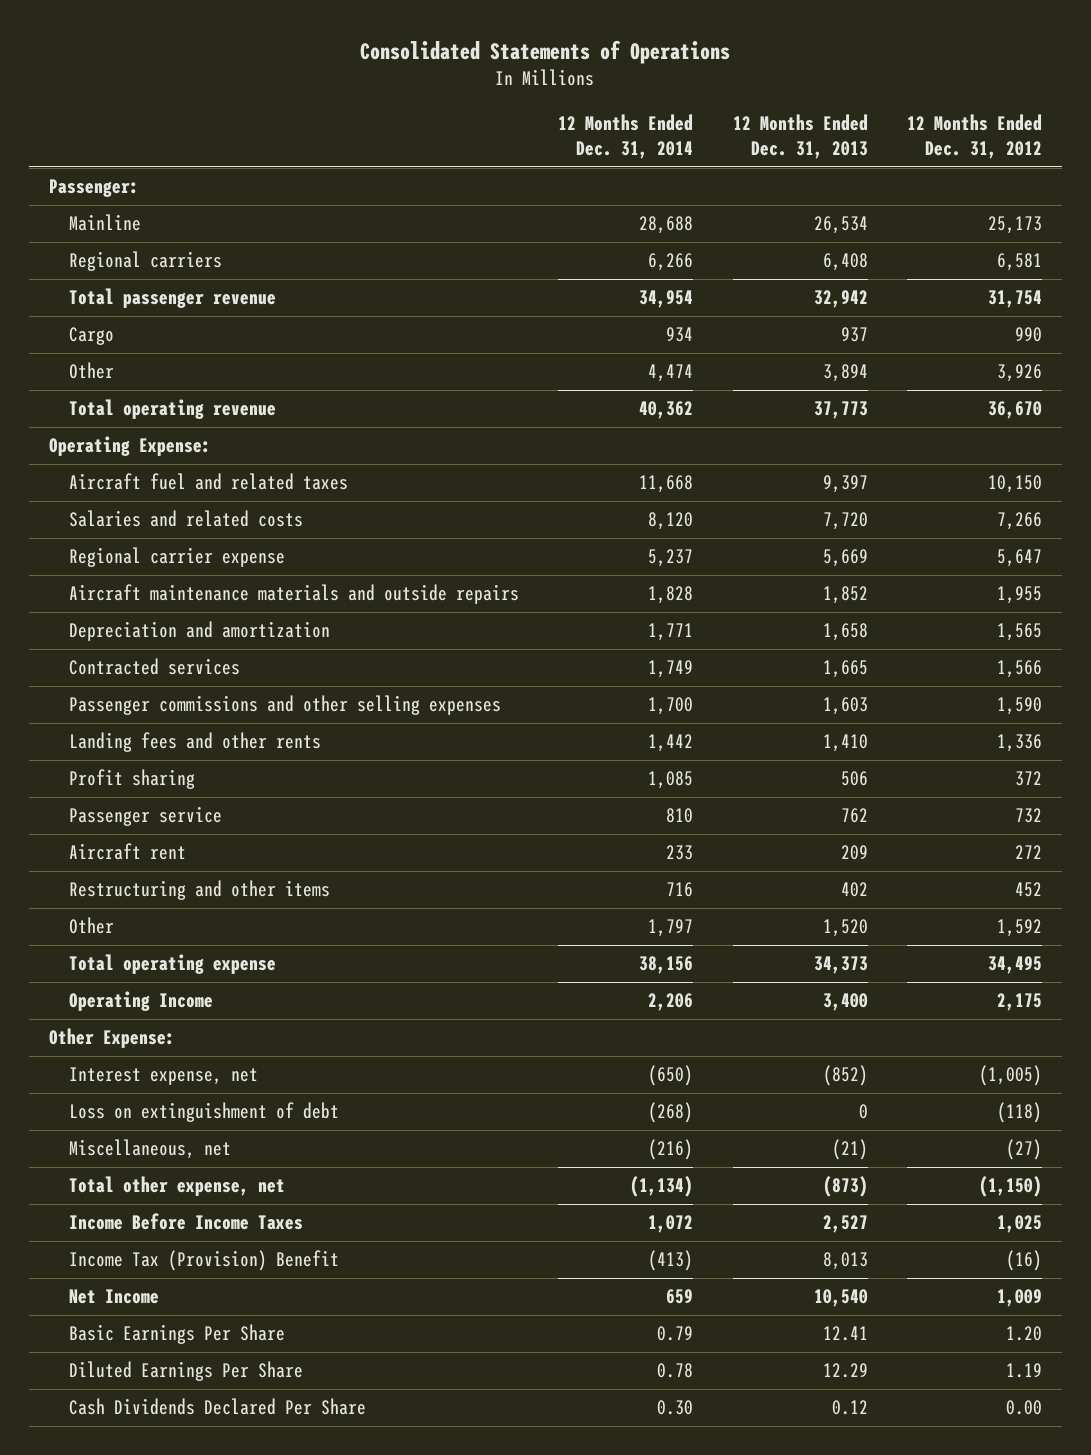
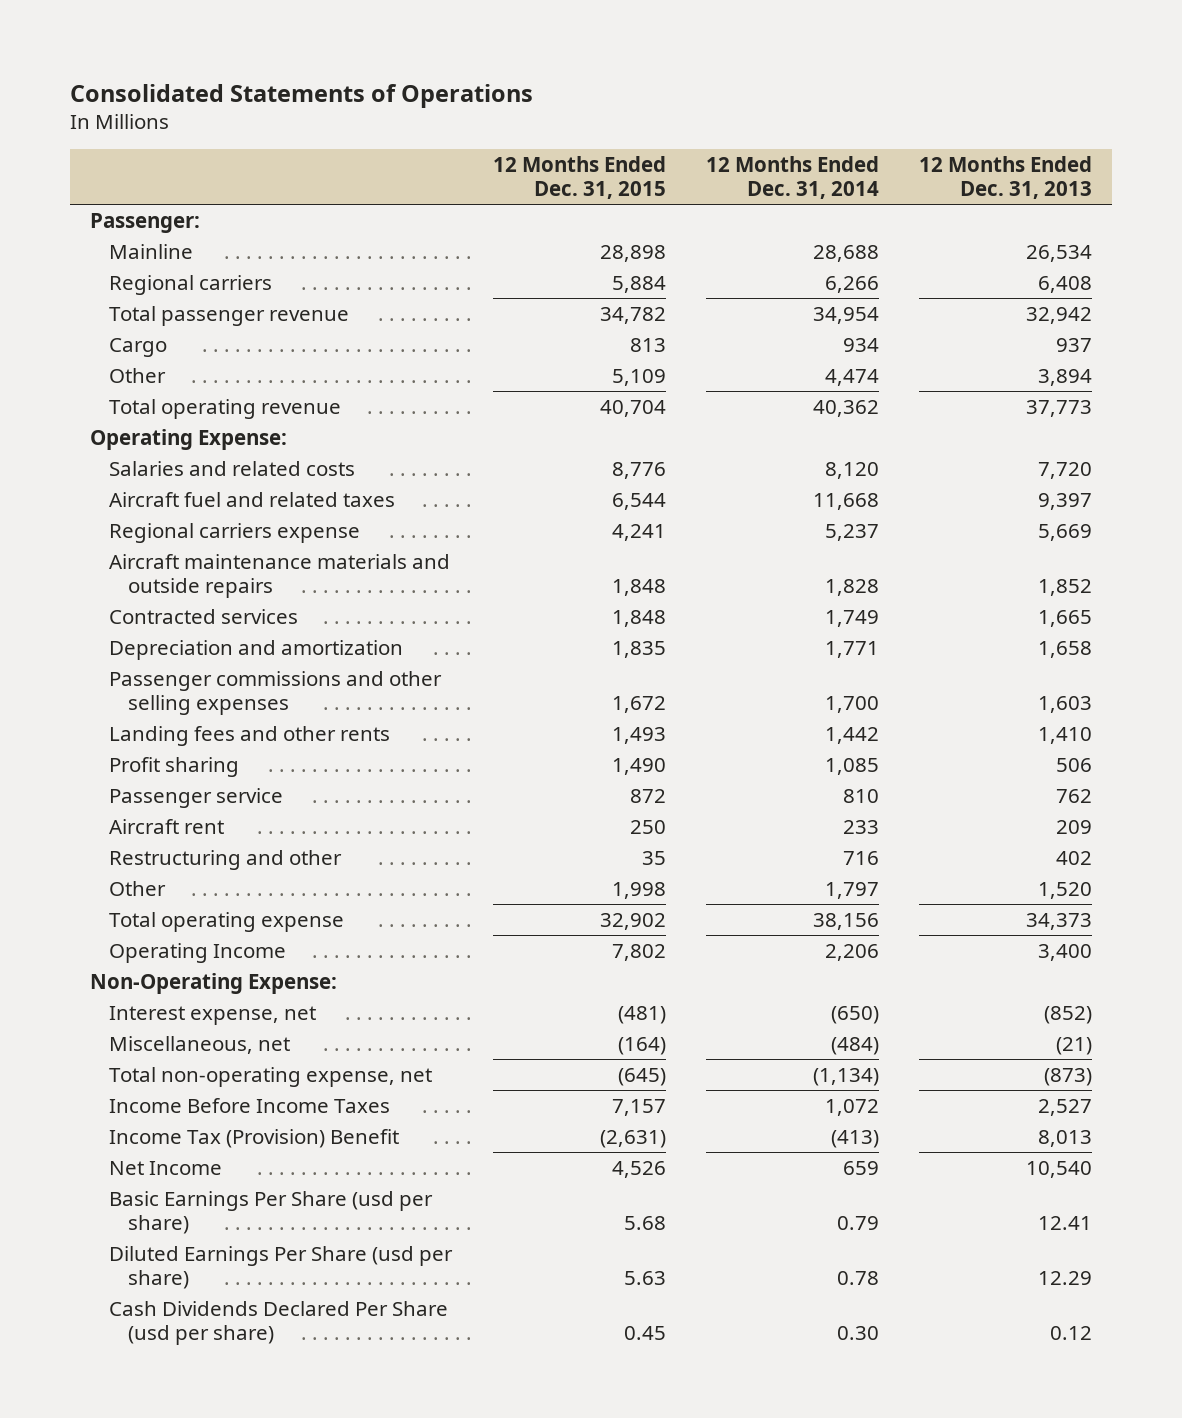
- | 12 Months Ended Dec. 31, 2014 | 12 Months Ended Dec. 31, 2013 | 12 Months Ended Dec. 31, 2012
+ | 12 Months Ended Dec. 31, 2015 | 12 Months Ended Dec. 31, 2014 | 12 Months Ended Dec. 31, 2013
- Regional carrier expense | 5,237 | 5,669 | 5,647
moved down: Aircraft fuel and related taxes | 6,544 | 11,668 | 9,397
+ Regional carriers expense | 4,241 | 5,237 | 5,669
moved down: Depreciation and amortization | 1,835 | 1,771 | 1,658
- Restructuring and other items | 716 | 402 | 452
+ Restructuring and other | 35 | 716 | 402
- Other Expense:
+ Non-Operating Expense:
- Loss on extinguishment of debt | (268) | 0 | (118)
- Miscellaneous, net | (216) | (21) | (27)
- Total other expense, net | (1,134) | (873) | (1,150)
+ Miscellaneous, net | (164) | (484) | (21)
+ Total non-operating expense, net | (645) | (1,134) | (873)
- Basic Earnings Per Share | 0.79 | 12.41 | 1.20
- Diluted Earnings Per Share | 0.78 | 12.29 | 1.19
- Cash Dividends Declared Per Share | 0.30 | 0.12 | 0.00
+ Basic Earnings Per Share (usd per share) | 5.68 | 0.79 | 12.41
+ Diluted Earnings Per Share (usd per share) | 5.63 | 0.78 | 12.29
+ Cash Dividends Declared Per Share (usd per share) | 0.45 | 0.30 | 0.12

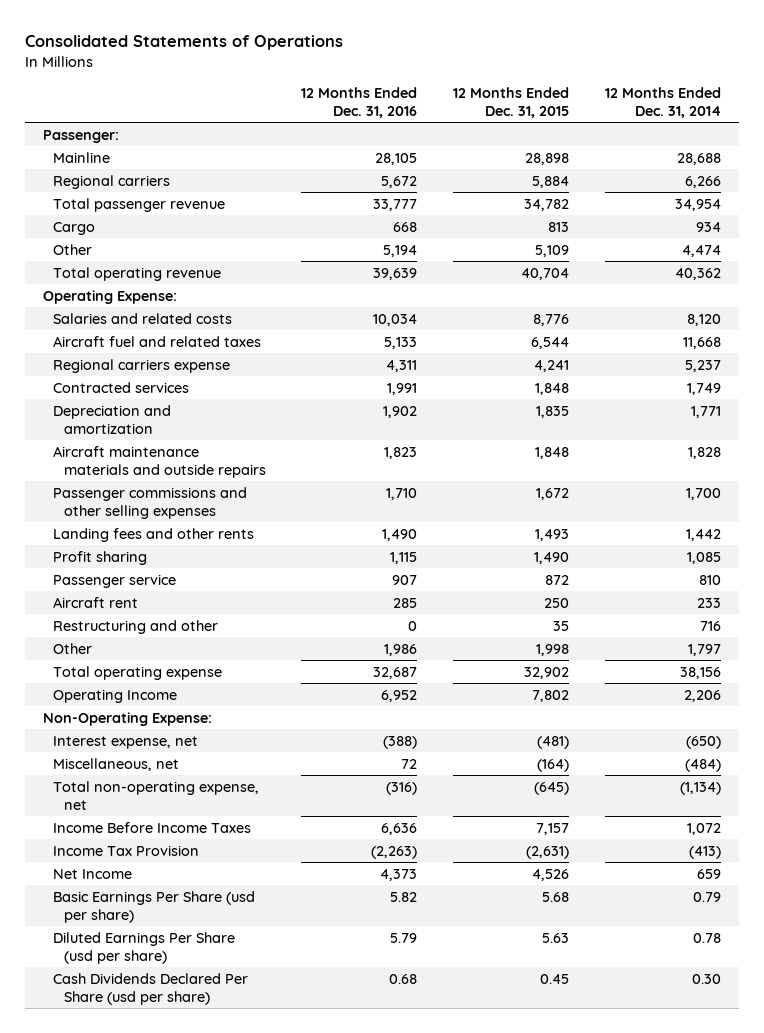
- | 12 Months Ended Dec. 31, 2015 | 12 Months Ended Dec. 31, 2014 | 12 Months Ended Dec. 31, 2013
+ | 12 Months Ended Dec. 31, 2016 | 12 Months Ended Dec. 31, 2015 | 12 Months Ended Dec. 31, 2014
moved down: Aircraft maintenance materials and outside repairs | 1,823 | 1,848 | 1,828
- Income Tax (Provision) Benefit | (2,631) | (413) | 8,013
+ Income Tax Provision | (2,263) | (2,631) | (413)

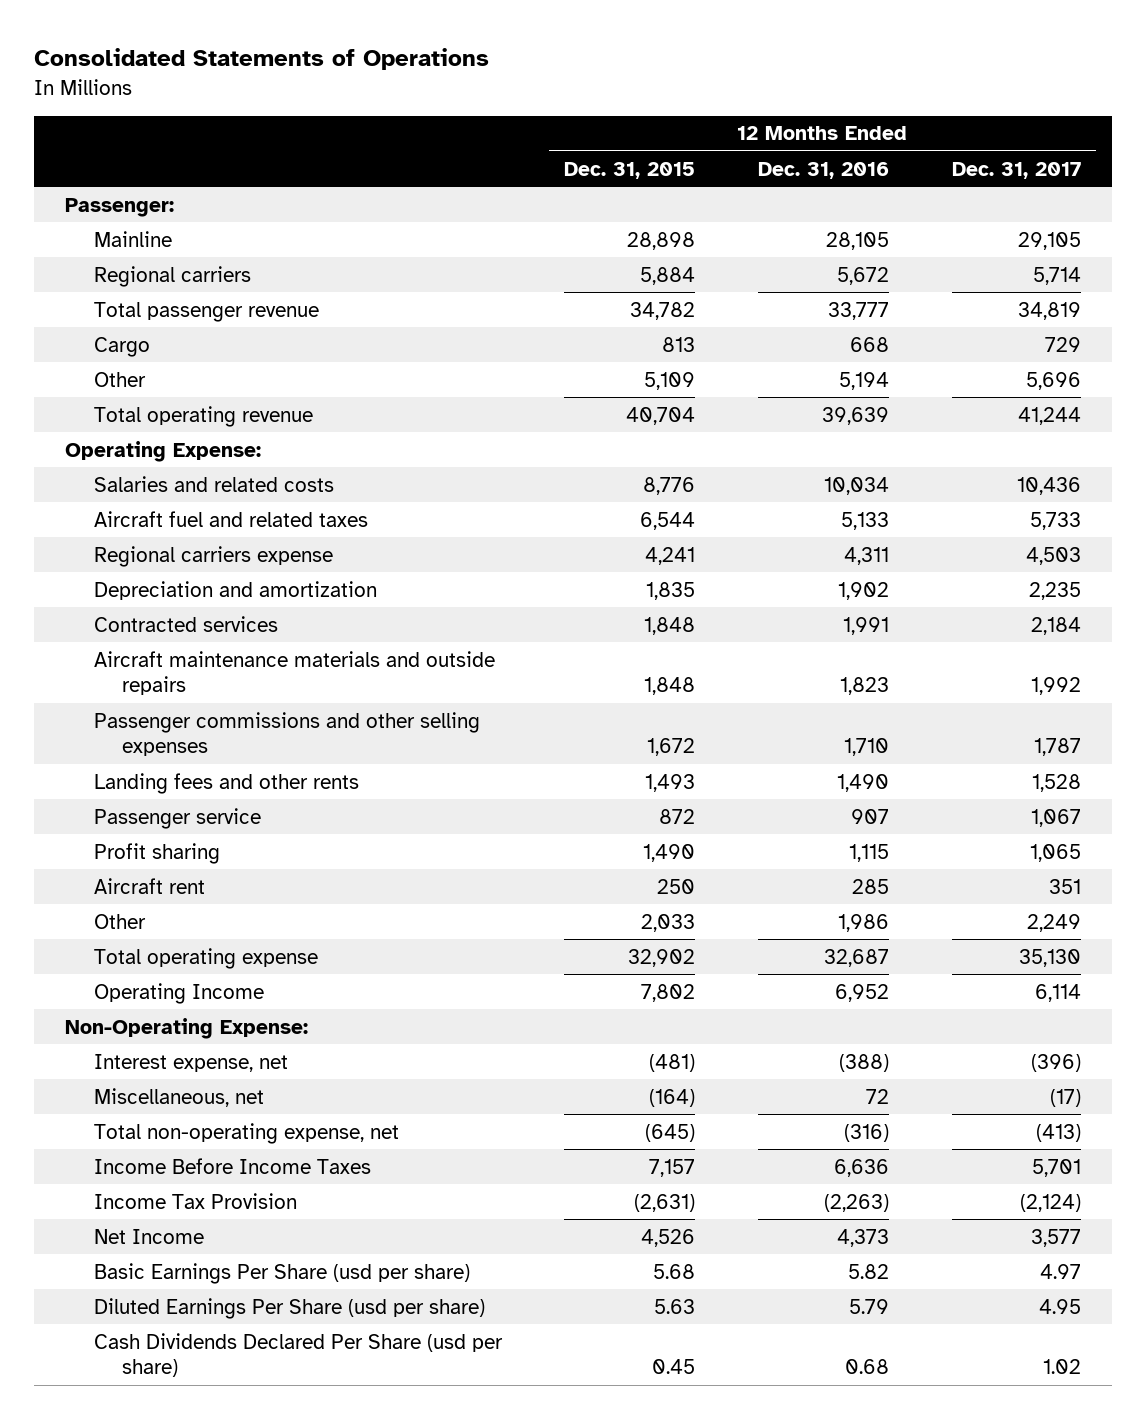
- | 12 Months Ended Dec. 31, 2016 | 12 Months Ended Dec. 31, 2015 | 12 Months Ended Dec. 31, 2014
+ | 12 Months Ended Dec. 31, 2015 | 12 Months Ended Dec. 31, 2016 | 12 Months Ended Dec. 31, 2017
moved down: Contracted services | 1,848 | 1,991 | 2,184
moved down: Profit sharing | 1,490 | 1,115 | 1,065
- Restructuring and other | 0 | 35 | 716
- Other | 1,986 | 1,998 | 1,797
+ Other | 2,033 | 1,986 | 2,249

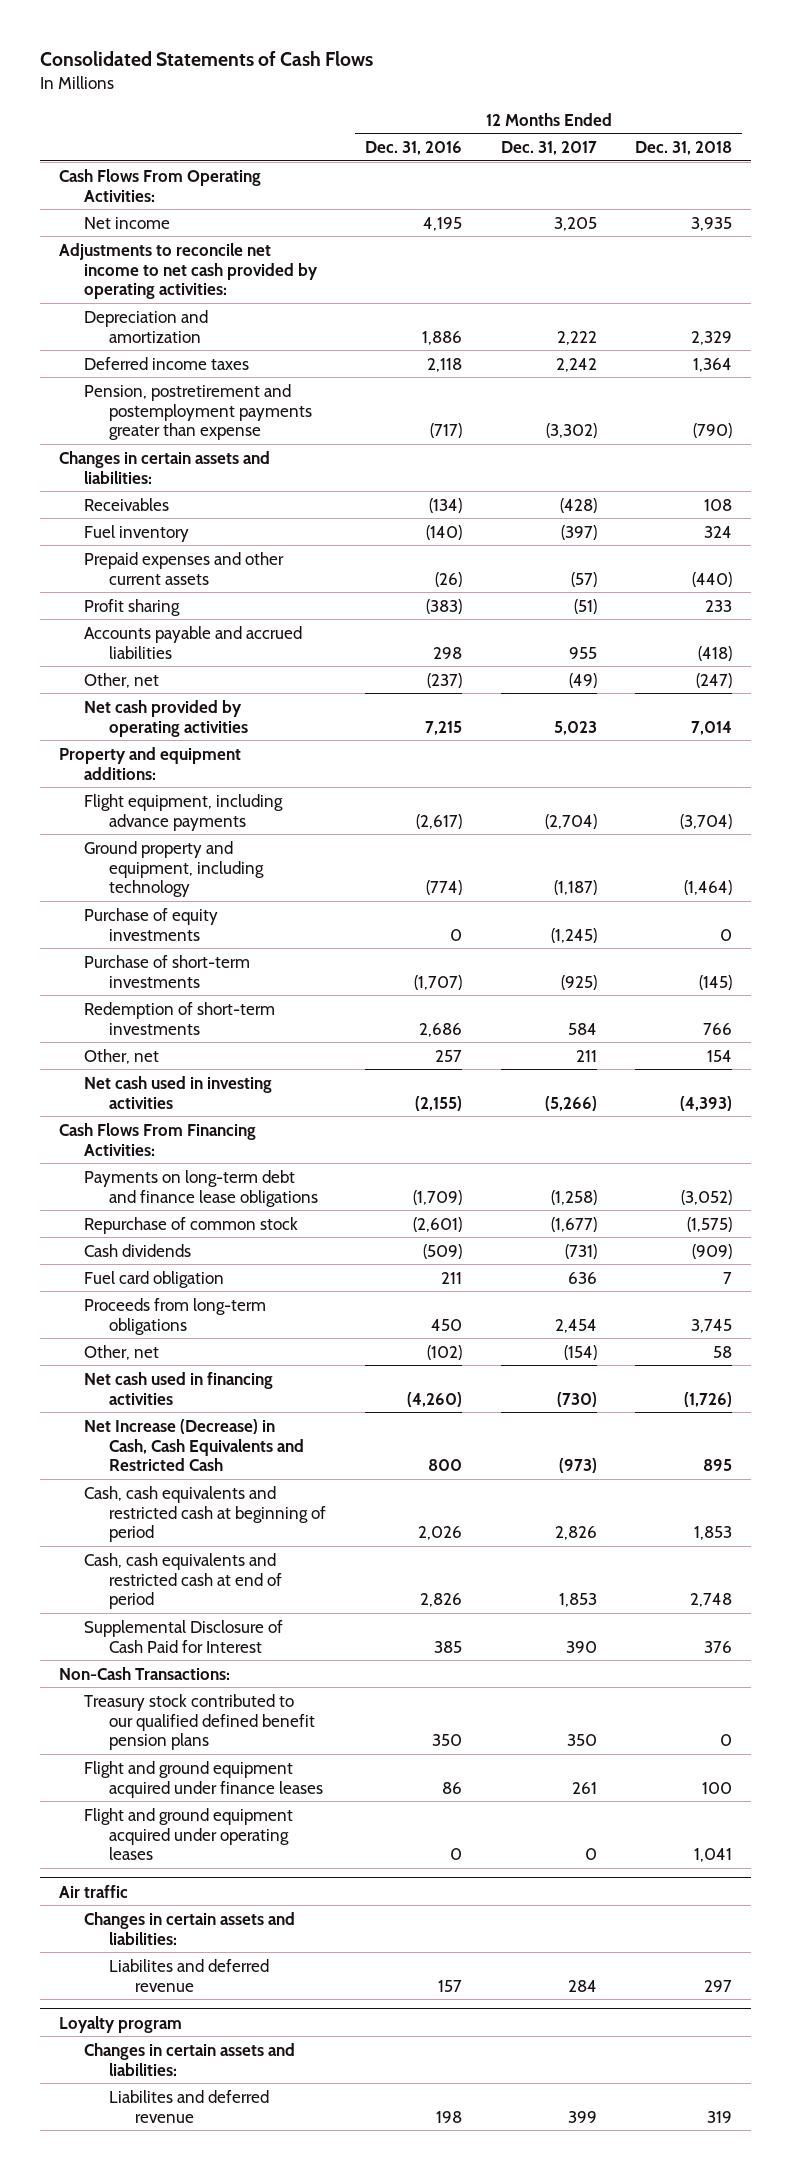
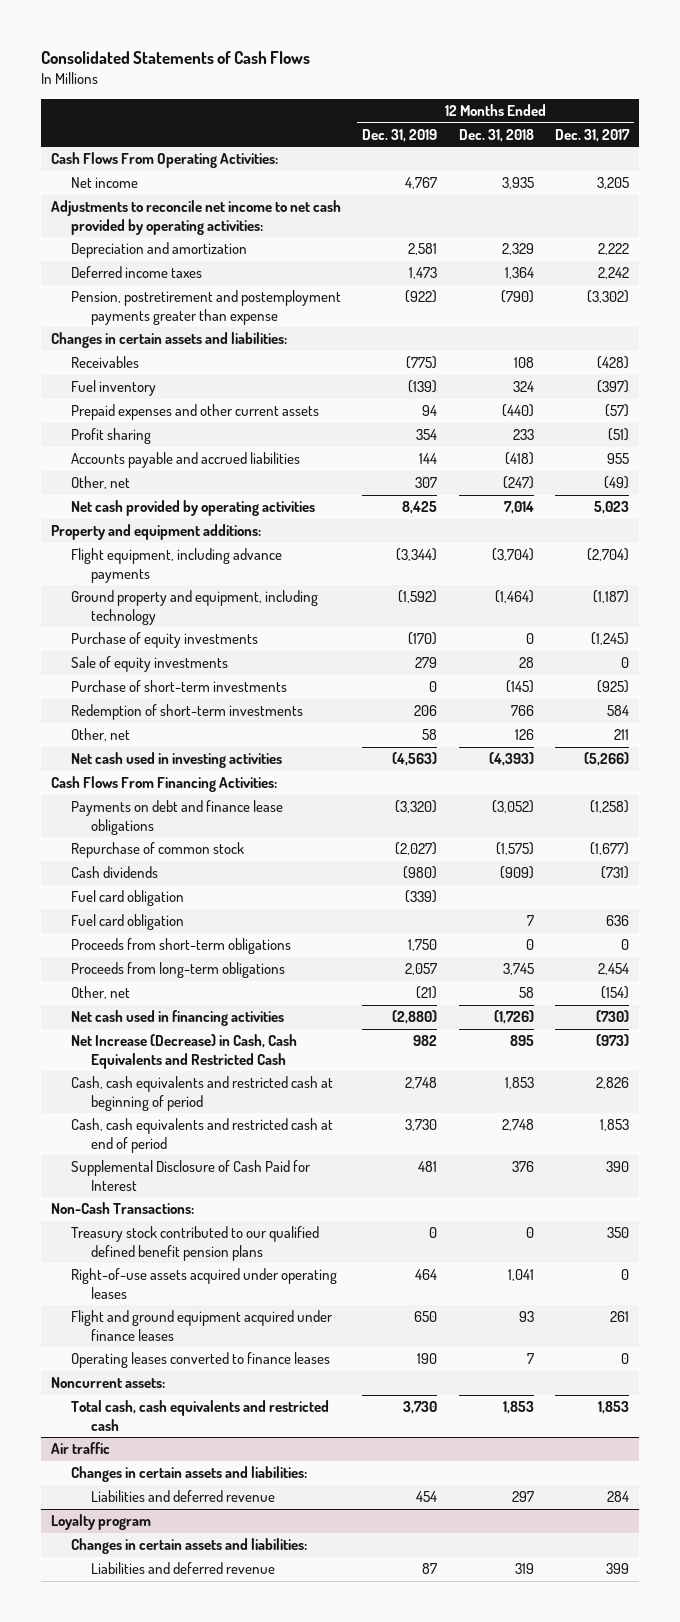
- | 12 Months Ended Dec. 31, 2016 | 12 Months Ended Dec. 31, 2017 | 12 Months Ended Dec. 31, 2018
+ | 12 Months Ended Dec. 31, 2019 | 12 Months Ended Dec. 31, 2018 | 12 Months Ended Dec. 31, 2017
+ Sale of equity investments | 279 | 28 | 0
- Other, net | 257 | 211 | 154
+ Other, net | 58 | 126 | 211
- Payments on long-term debt and finance lease obligations | (1,709) | (1,258) | (3,052)
+ Payments on debt and finance lease obligations | (3,320) | (3,052) | (1,258)
+ Fuel card obligation | (339) | |
+ Proceeds from short-term obligations | 1,750 | 0 | 0
- Flight and ground equipment acquired under finance leases | 86 | 261 | 100
- Flight and ground equipment acquired under operating leases | 0 | 0 | 1,041
+ Right-of-use assets acquired under operating leases | 464 | 1,041 | 0
+ Flight and ground equipment acquired under finance leases | 650 | 93 | 261
+ Operating leases converted to finance leases | 190 | 7 | 0
+ Noncurrent assets:
+ Total cash, cash equivalents and restricted cash | 3,730 | 1,853 | 1,853
@ Air traffic
- Liabilites and deferred revenue | 157 | 284 | 297
+ Liabilities and deferred revenue | 454 | 297 | 284
@ Loyalty program
- Liabilites and deferred revenue | 198 | 399 | 319
+ Liabilities and deferred revenue | 87 | 319 | 399

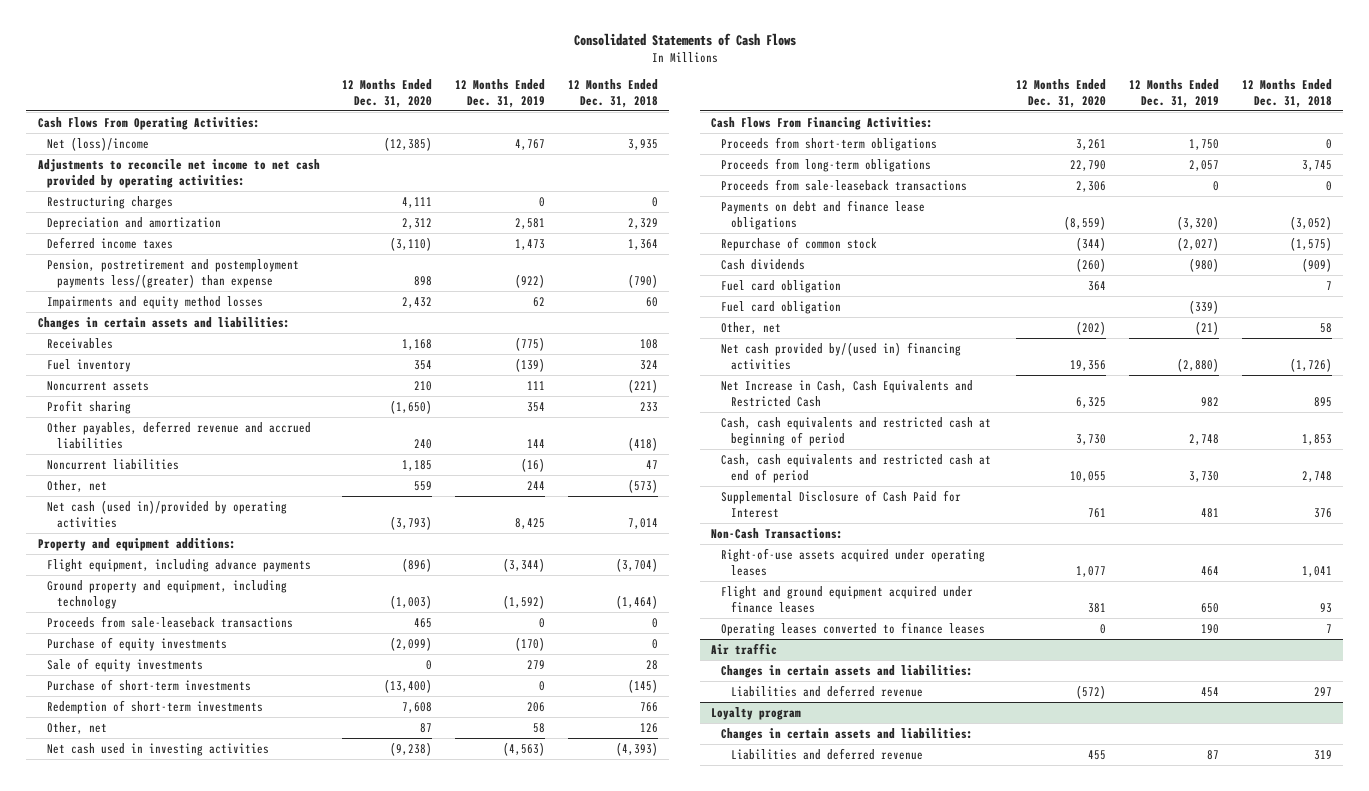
- | 12 Months Ended Dec. 31, 2019 | 12 Months Ended Dec. 31, 2018 | 12 Months Ended Dec. 31, 2017
+ | 12 Months Ended Dec. 31, 2020 | 12 Months Ended Dec. 31, 2019 | 12 Months Ended Dec. 31, 2018
- Net income | 4,767 | 3,935 | 3,205
+ Net (loss)/income | (12,385) | 4,767 | 3,935
+ Restructuring charges | 4,111 | 0 | 0
- Pension, postretirement and postemployment payments greater than expense | (922) | (790) | (3,302)
+ Pension, postretirement and postemployment payments less/(greater) than expense | 898 | (922) | (790)
+ Impairments and equity method losses | 2,432 | 62 | 60
- Prepaid expenses and other current assets | 94 | (440) | (57)
+ Noncurrent assets | 210 | 111 | (221)
- Accounts payable and accrued liabilities | 144 | (418) | 955
- Other, net | 307 | (247) | (49)
- Net cash provided by operating activities | 8,425 | 7,014 | 5,023
+ Other payables, deferred revenue and accrued liabilities | 240 | 144 | (418)
+ Noncurrent liabilities | 1,185 | (16) | 47
+ Other, net | 559 | 244 | (573)
+ Net cash (used in)/provided by operating activities | (3,793) | 8,425 | 7,014
+ Proceeds from sale-leaseback transactions | 465 | 0 | 0
moved up: Proceeds from short-term obligations | 3,261 | 1,750 | 0
moved up: Proceeds from long-term obligations | 22,790 | 2,057 | 3,745
+ Proceeds from sale-leaseback transactions | 2,306 | 0 | 0
moved down: Fuel card obligation | | (339) |
- Net cash used in financing activities | (2,880) | (1,726) | (730)
- Net Increase (Decrease) in Cash, Cash Equivalents and Restricted Cash | 982 | 895 | (973)
+ Net cash provided by/(used in) financing activities | 19,356 | (2,880) | (1,726)
+ Net Increase in Cash, Cash Equivalents and Restricted Cash | 6,325 | 982 | 895
- Treasury stock contributed to our qualified defined benefit pension plans | 0 | 0 | 350
- Noncurrent assets:
- Total cash, cash equivalents and restricted cash | 3,730 | 1,853 | 1,853

